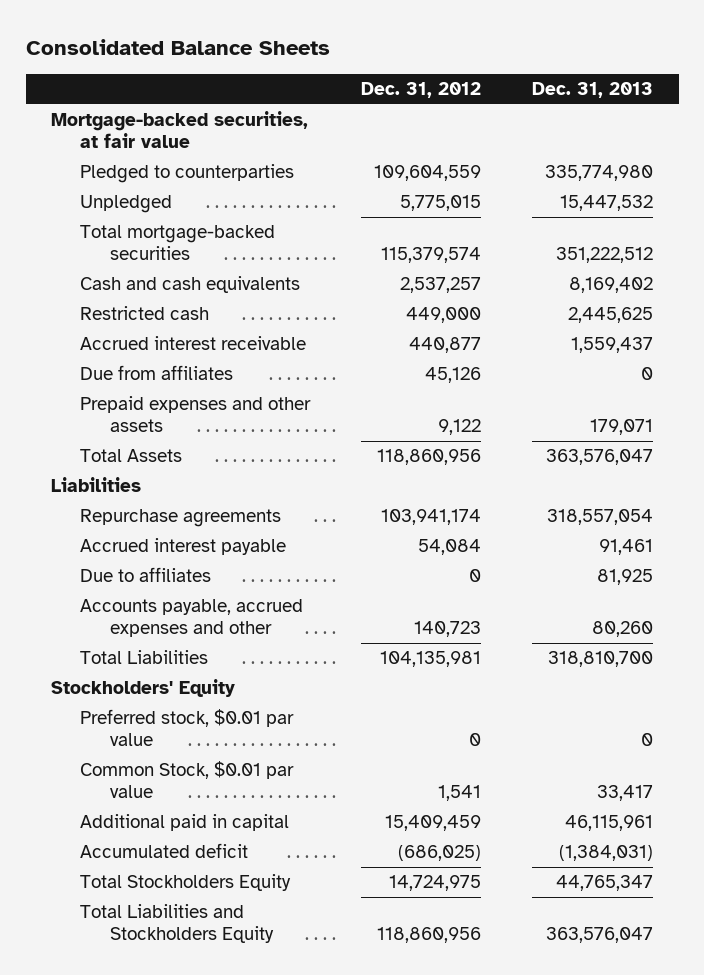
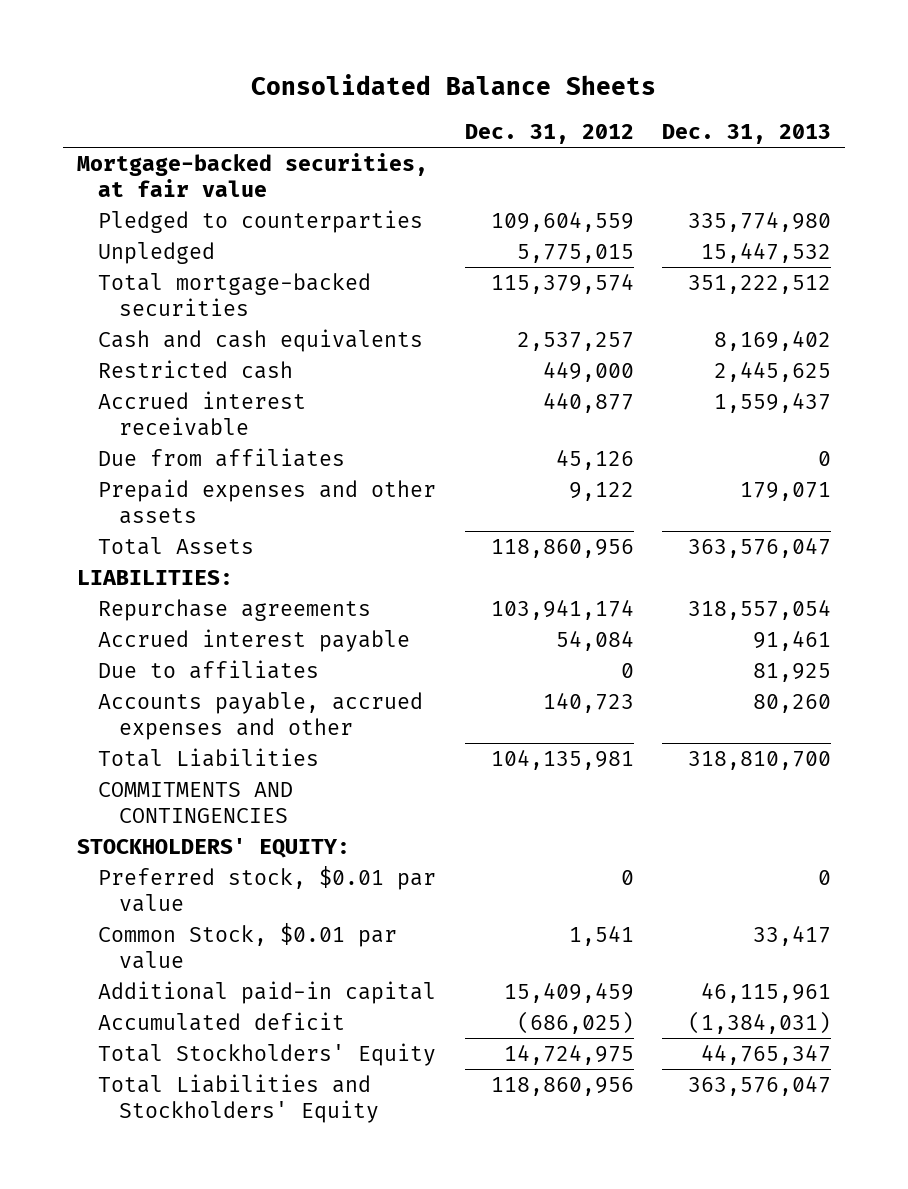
- Liabilities
+ LIABILITIES:
- Stockholders' Equity
+ COMMITMENTS AND CONTINGENCIES
+ STOCKHOLDERS' EQUITY:
- Additional paid in capital | 15,409,459 | 46,115,961
+ Additional paid-in capital | 15,409,459 | 46,115,961
- Total Stockholders Equity | 14,724,975 | 44,765,347
- Total Liabilities and Stockholders Equity | 118,860,956 | 363,576,047
+ Total Stockholders' Equity | 14,724,975 | 44,765,347
+ Total Liabilities and Stockholders' Equity | 118,860,956 | 363,576,047

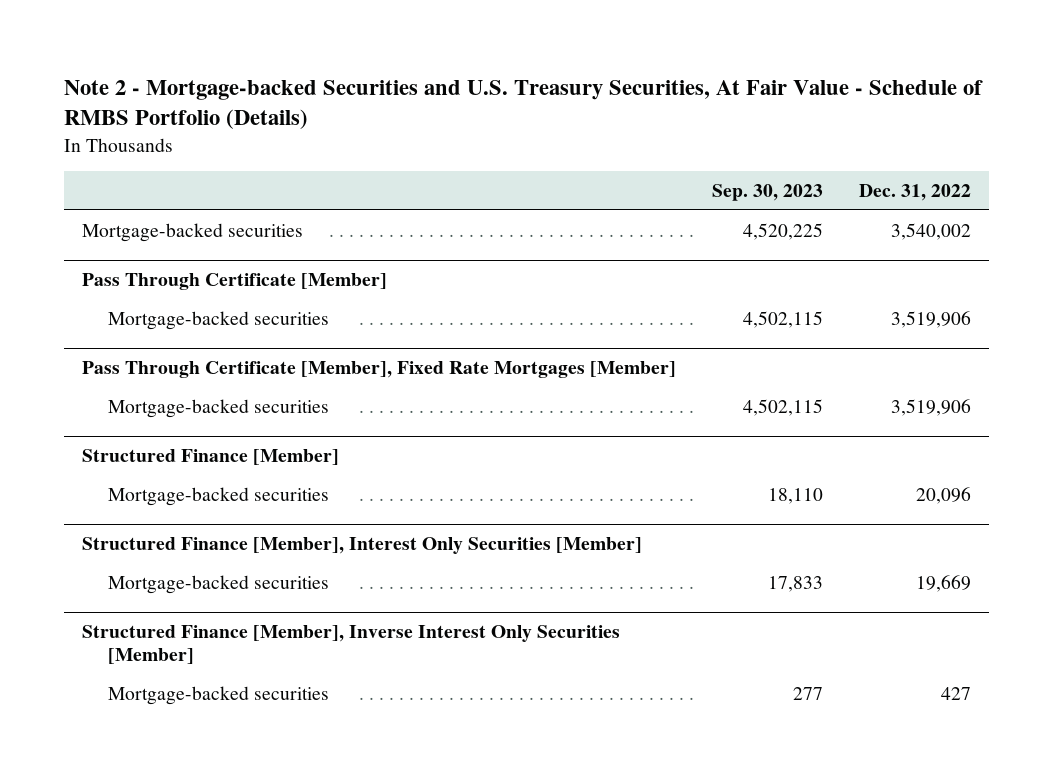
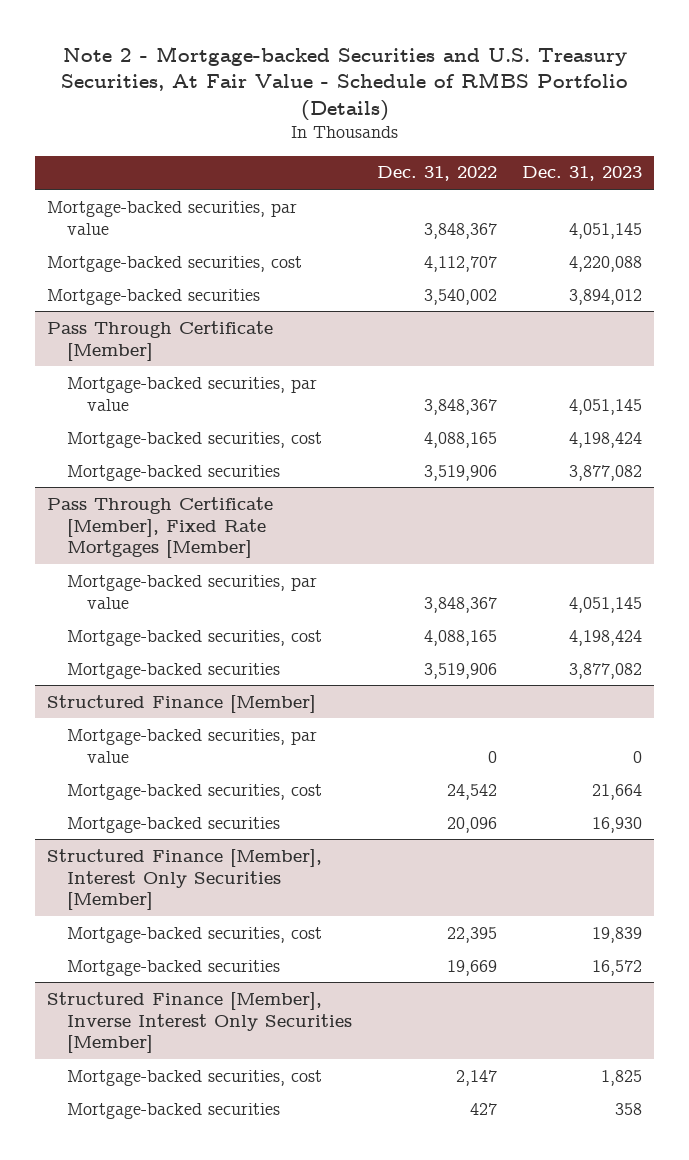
- | Sep. 30, 2023 | Dec. 31, 2022
+ | Dec. 31, 2022 | Dec. 31, 2023
+ Mortgage-backed securities, par value | 3,848,367 | 4,051,145
+ Mortgage-backed securities, cost | 4,112,707 | 4,220,088
@ Pass Through Certificate [Member]
+ Mortgage-backed securities, par value | 3,848,367 | 4,051,145
+ Mortgage-backed securities, cost | 4,088,165 | 4,198,424
@ Pass Through Certificate [Member], Fixed Rate Mortgages [Member]
+ Mortgage-backed securities, par value | 3,848,367 | 4,051,145
+ Mortgage-backed securities, cost | 4,088,165 | 4,198,424
@ Structured Finance [Member]
+ Mortgage-backed securities, par value | 0 | 0
+ Mortgage-backed securities, cost | 24,542 | 21,664
@ Structured Finance [Member], Interest Only Securities [Member]
+ Mortgage-backed securities, cost | 22,395 | 19,839
@ Structured Finance [Member], Inverse Interest Only Securities [Member]
+ Mortgage-backed securities, cost | 2,147 | 1,825

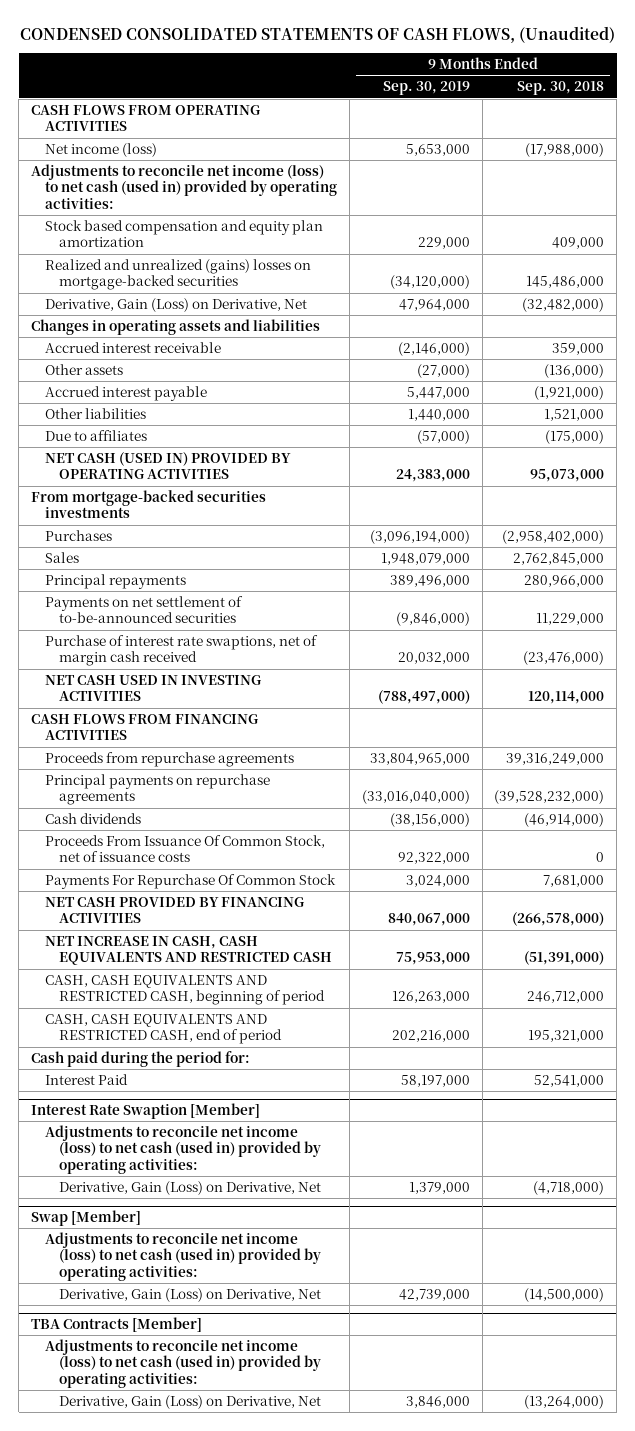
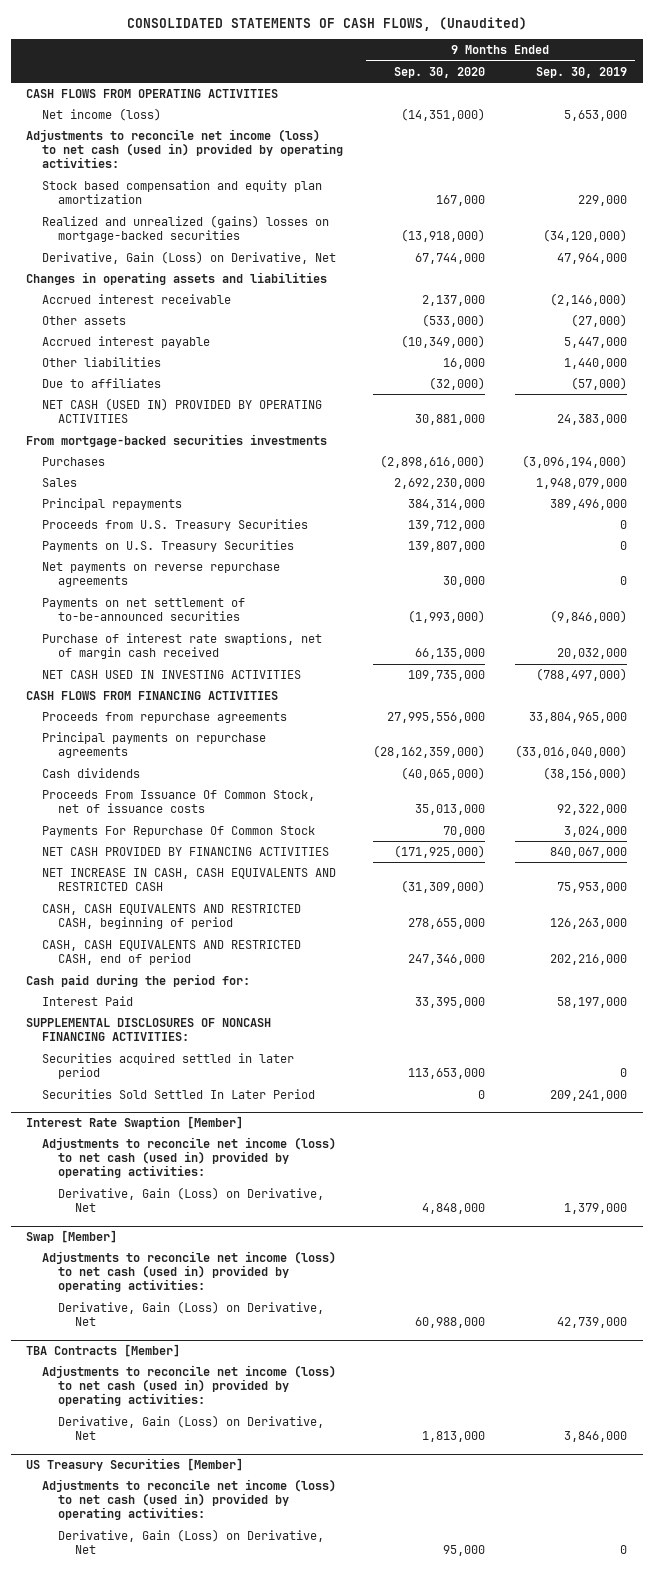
- CONDENSED CONSOLIDATED STATEMENTS OF CASH FLOWS, (Unaudited)
+ CONSOLIDATED STATEMENTS OF CASH FLOWS, (Unaudited)
- | 9 Months Ended Sep. 30, 2019 | 9 Months Ended Sep. 30, 2018
+ | 9 Months Ended Sep. 30, 2020 | 9 Months Ended Sep. 30, 2019
+ Proceeds from U.S. Treasury Securities | 139,712,000 | 0
+ Payments on U.S. Treasury Securities | 139,807,000 | 0
+ Net payments on reverse repurchase agreements | 30,000 | 0
+ SUPPLEMENTAL DISCLOSURES OF NONCASH FINANCING ACTIVITIES:
+ Securities acquired settled in later period | 113,653,000 | 0
+ Securities Sold Settled In Later Period | 0 | 209,241,000
+ US Treasury Securities [Member]
+ Adjustments to reconcile net income (loss) to net cash (used in) provided by operating activities:
+ Derivative, Gain (Loss) on Derivative, Net | 95,000 | 0

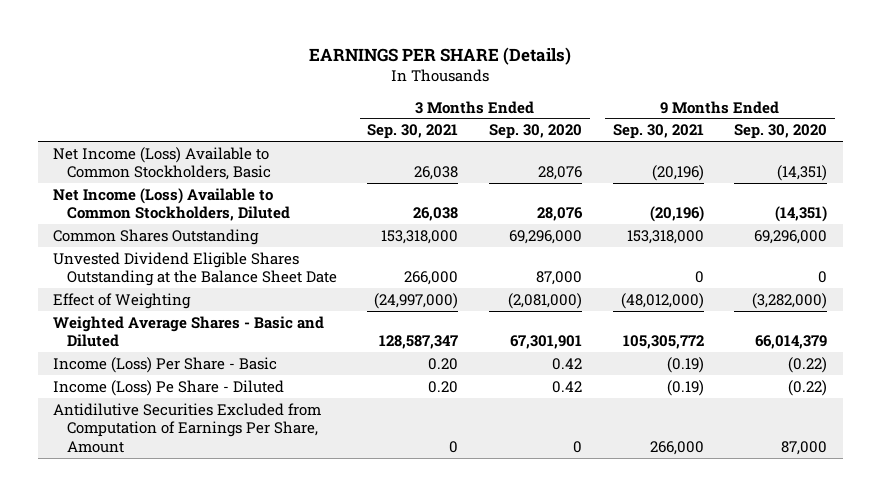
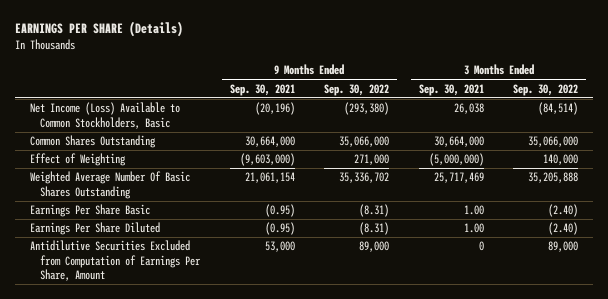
- | 3 Months Ended Sep. 30, 2021 | 3 Months Ended Sep. 30, 2020 | 9 Months Ended Sep. 30, 2021 | 9 Months Ended Sep. 30, 2020
+ | 9 Months Ended Sep. 30, 2021 | 9 Months Ended Sep. 30, 2022 | 3 Months Ended Sep. 30, 2021 | 3 Months Ended Sep. 30, 2022
- Net Income (Loss) Available to Common Stockholders, Diluted | 26,038 | 28,076 | (20,196) | (14,351)
- Common Shares Outstanding | 153,318,000 | 69,296,000 | 153,318,000 | 69,296,000
- Unvested Dividend Eligible Shares Outstanding at the Balance Sheet Date | 266,000 | 87,000 | 0 | 0
- Effect of Weighting | (24,997,000) | (2,081,000) | (48,012,000) | (3,282,000)
- Weighted Average Shares - Basic and Diluted | 128,587,347 | 67,301,901 | 105,305,772 | 66,014,379
- Income (Loss) Per Share - Basic | 0.20 | 0.42 | (0.19) | (0.22)
- Income (Loss) Pe Share - Diluted | 0.20 | 0.42 | (0.19) | (0.22)
- Antidilutive Securities Excluded from Computation of Earnings Per Share, Amount | 0 | 0 | 266,000 | 87,000
+ Common Shares Outstanding | 30,664,000 | 35,066,000 | 30,664,000 | 35,066,000
+ Effect of Weighting | (9,603,000) | 271,000 | (5,000,000) | 140,000
+ Weighted Average Number Of Basic Shares Outstanding | 21,061,154 | 35,336,702 | 25,717,469 | 35,205,888
+ Earnings Per Share Basic | (0.95) | (8.31) | 1.00 | (2.40)
+ Earnings Per Share Diluted | (0.95) | (8.31) | 1.00 | (2.40)
+ Antidilutive Securities Excluded from Computation of Earnings Per Share, Amount | 53,000 | 89,000 | 0 | 89,000

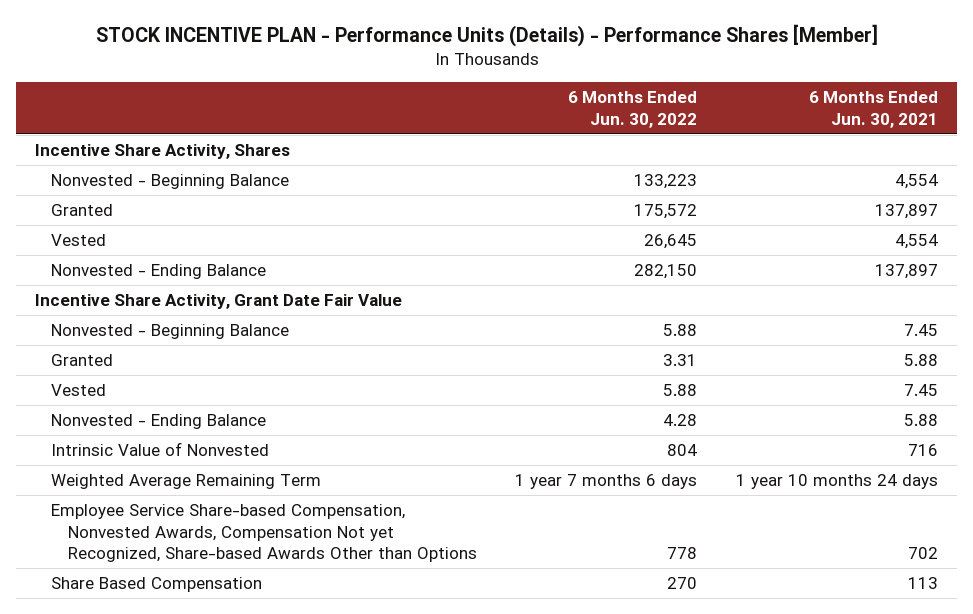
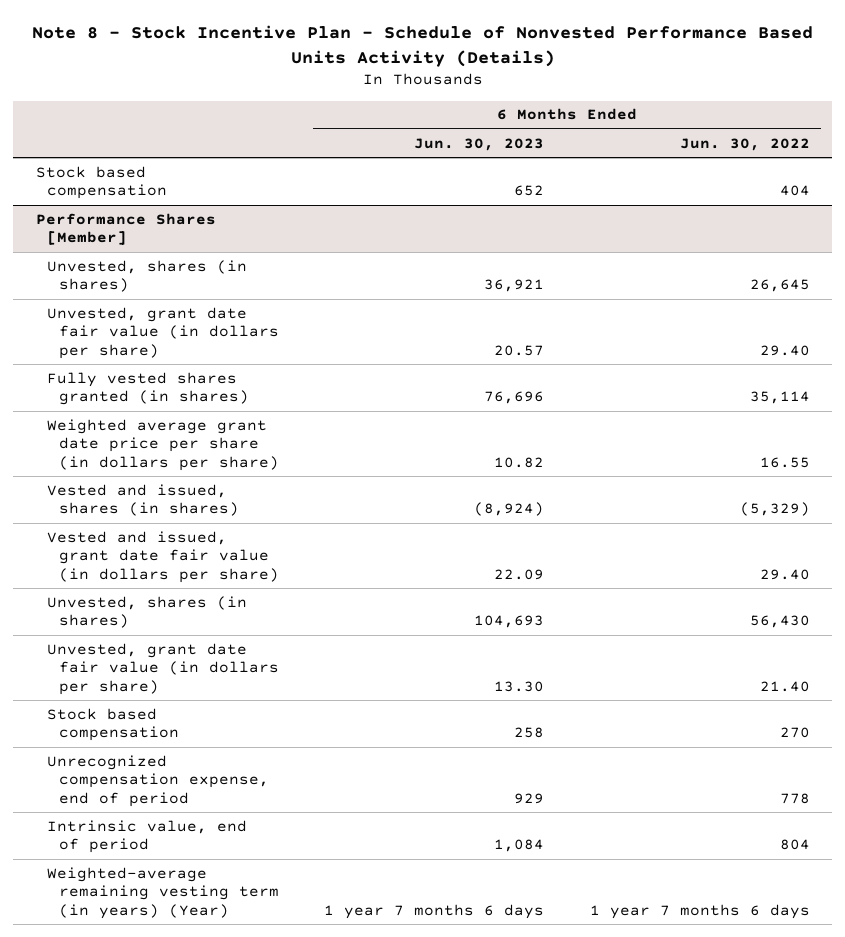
- STOCK INCENTIVE PLAN - Performance Units (Details) - Performance Shares [Member]
+ Note 8 - Stock Incentive Plan - Schedule of Nonvested Performance Based Units Activity (Details)
- | 6 Months Ended Jun. 30, 2022 | 6 Months Ended Jun. 30, 2021
+ | 6 Months Ended Jun. 30, 2023 | 6 Months Ended Jun. 30, 2022
- Incentive Share Activity, Shares
- Nonvested - Beginning Balance | 133,223 | 4,554
- Granted | 175,572 | 137,897
- Vested | 26,645 | 4,554
- Nonvested - Ending Balance | 282,150 | 137,897
- Incentive Share Activity, Grant Date Fair Value
- Nonvested - Beginning Balance | 5.88 | 7.45
- Granted | 3.31 | 5.88
- Vested | 5.88 | 7.45
- Nonvested - Ending Balance | 4.28 | 5.88
- Intrinsic Value of Nonvested | 804 | 716
- Weighted Average Remaining Term | 1 year 7 months 6 days | 1 year 10 months 24 days
- Employee Service Share-based Compensation, Nonvested Awards, Compensation Not yet Recognized, Share-based Awards Other than Options | 778 | 702
- Share Based Compensation | 270 | 113
+ Stock based compensation | 652 | 404
+ Performance Shares [Member]
+ Unvested, shares (in shares) | 36,921 | 26,645
+ Unvested, grant date fair value (in dollars per share) | 20.57 | 29.40
+ Fully vested shares granted (in shares) | 76,696 | 35,114
+ Weighted average grant date price per share (in dollars per share) | 10.82 | 16.55
+ Vested and issued, shares (in shares) | (8,924) | (5,329)
+ Vested and issued, grant date fair value (in dollars per share) | 22.09 | 29.40
+ Unvested, shares (in shares) | 104,693 | 56,430
+ Unvested, grant date fair value (in dollars per share) | 13.30 | 21.40
+ Stock based compensation | 258 | 270
+ Unrecognized compensation expense, end of period | 929 | 778
+ Intrinsic value, end of period | 1,084 | 804
+ Weighted-average remaining vesting term (in years) (Year) | 1 year 7 months 6 days | 1 year 7 months 6 days

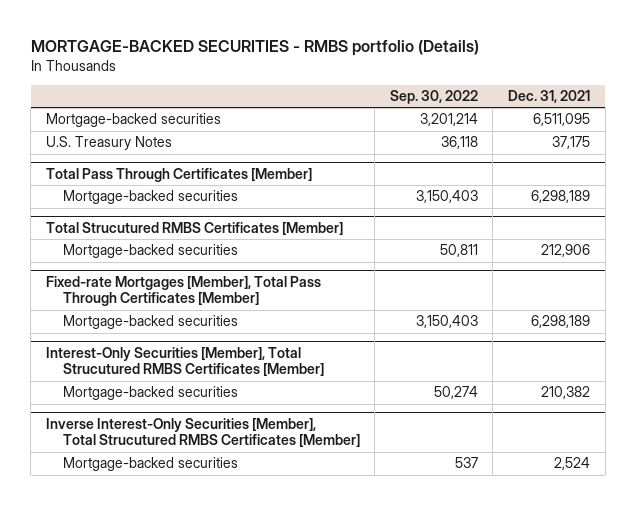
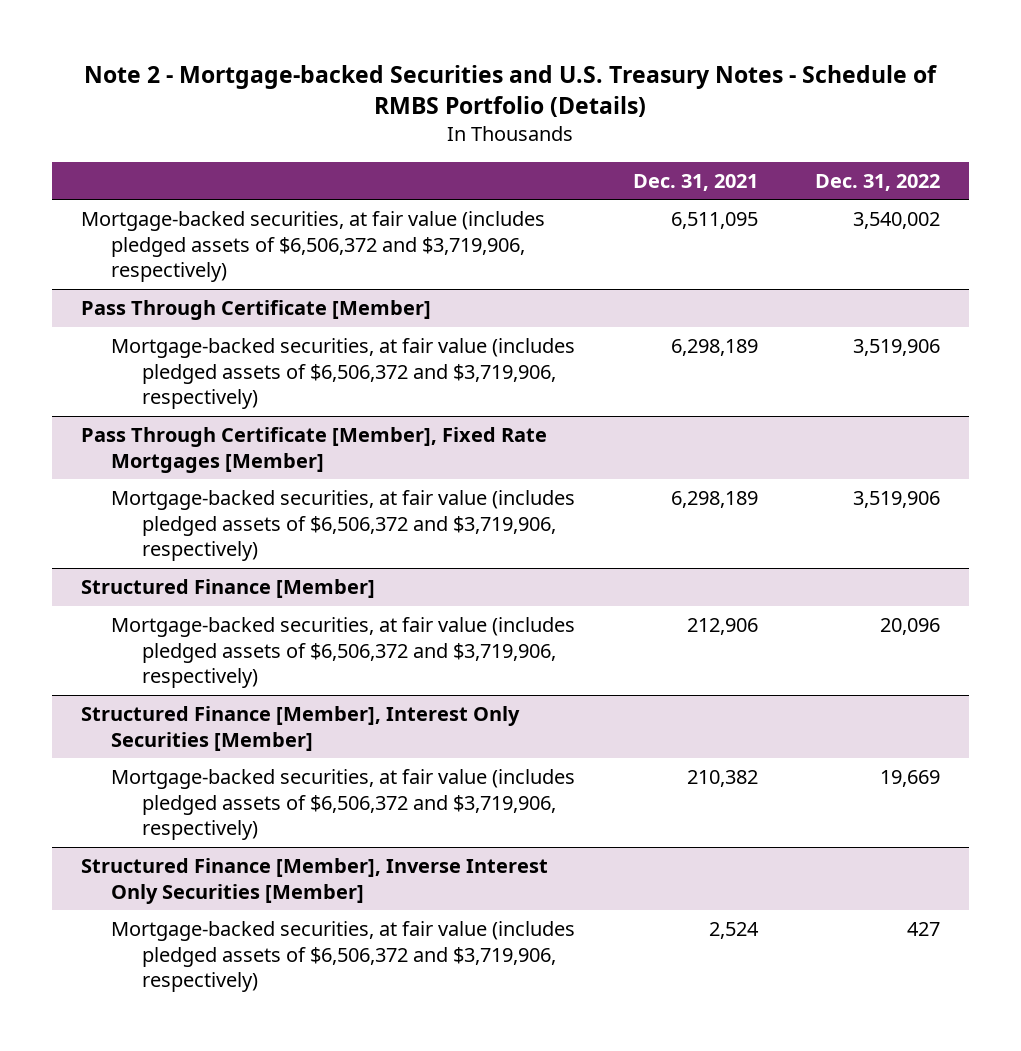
- MORTGAGE-BACKED SECURITIES - RMBS portfolio (Details)
+ Note 2 - Mortgage-backed Securities and U.S. Treasury Notes - Schedule of RMBS Portfolio (Details)
- | Sep. 30, 2022 | Dec. 31, 2021
+ | Dec. 31, 2021 | Dec. 31, 2022
- Mortgage-backed securities | 3,201,214 | 6,511,095
- U.S. Treasury Notes | 36,118 | 37,175
- Total Pass Through Certificates [Member]
- Mortgage-backed securities | 3,150,403 | 6,298,189
- Total Strucutured RMBS Certificates [Member]
- Mortgage-backed securities | 50,811 | 212,906
- Fixed-rate Mortgages [Member], Total Pass Through Certificates [Member]
- Mortgage-backed securities | 3,150,403 | 6,298,189
- Interest-Only Securities [Member], Total Strucutured RMBS Certificates [Member]
- Mortgage-backed securities | 50,274 | 210,382
- Inverse Interest-Only Securities [Member], Total Strucutured RMBS Certificates [Member]
- Mortgage-backed securities | 537 | 2,524
+ Mortgage-backed securities, at fair value (includes pledged assets of $6,506,372 and $3,719,906, respectively) | 6,511,095 | 3,540,002
+ Pass Through Certificate [Member]
+ Mortgage-backed securities, at fair value (includes pledged assets of $6,506,372 and $3,719,906, respectively) | 6,298,189 | 3,519,906
+ Pass Through Certificate [Member], Fixed Rate Mortgages [Member]
+ Mortgage-backed securities, at fair value (includes pledged assets of $6,506,372 and $3,719,906, respectively) | 6,298,189 | 3,519,906
+ Structured Finance [Member]
+ Mortgage-backed securities, at fair value (includes pledged assets of $6,506,372 and $3,719,906, respectively) | 212,906 | 20,096
+ Structured Finance [Member], Interest Only Securities [Member]
+ Mortgage-backed securities, at fair value (includes pledged assets of $6,506,372 and $3,719,906, respectively) | 210,382 | 19,669
+ Structured Finance [Member], Inverse Interest Only Securities [Member]
+ Mortgage-backed securities, at fair value (includes pledged assets of $6,506,372 and $3,719,906, respectively) | 2,524 | 427

